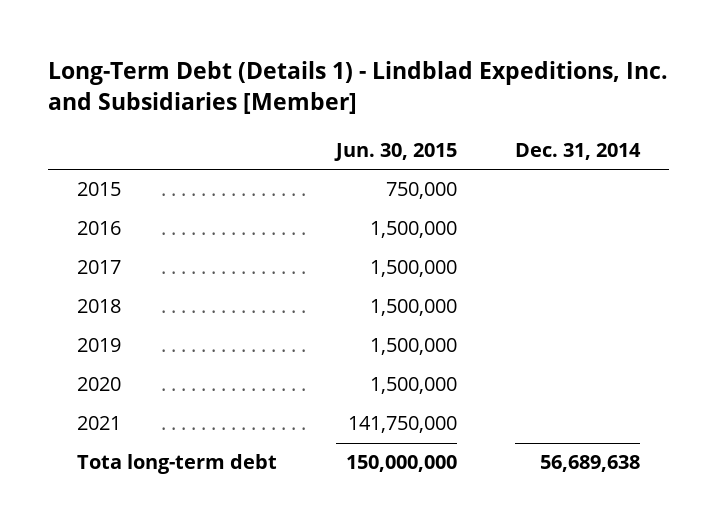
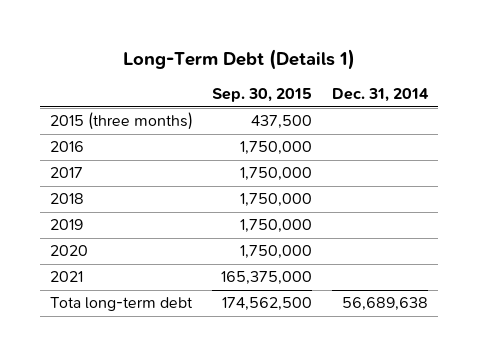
- Long-Term Debt (Details 1) - Lindblad Expeditions, Inc. and Subsidiaries [Member]
+ Long-Term Debt (Details 1)
- | Jun. 30, 2015 | Dec. 31, 2014
+ | Sep. 30, 2015 | Dec. 31, 2014
- 2015 | 750,000 |
+ 2015 (three months) | 437,500 |

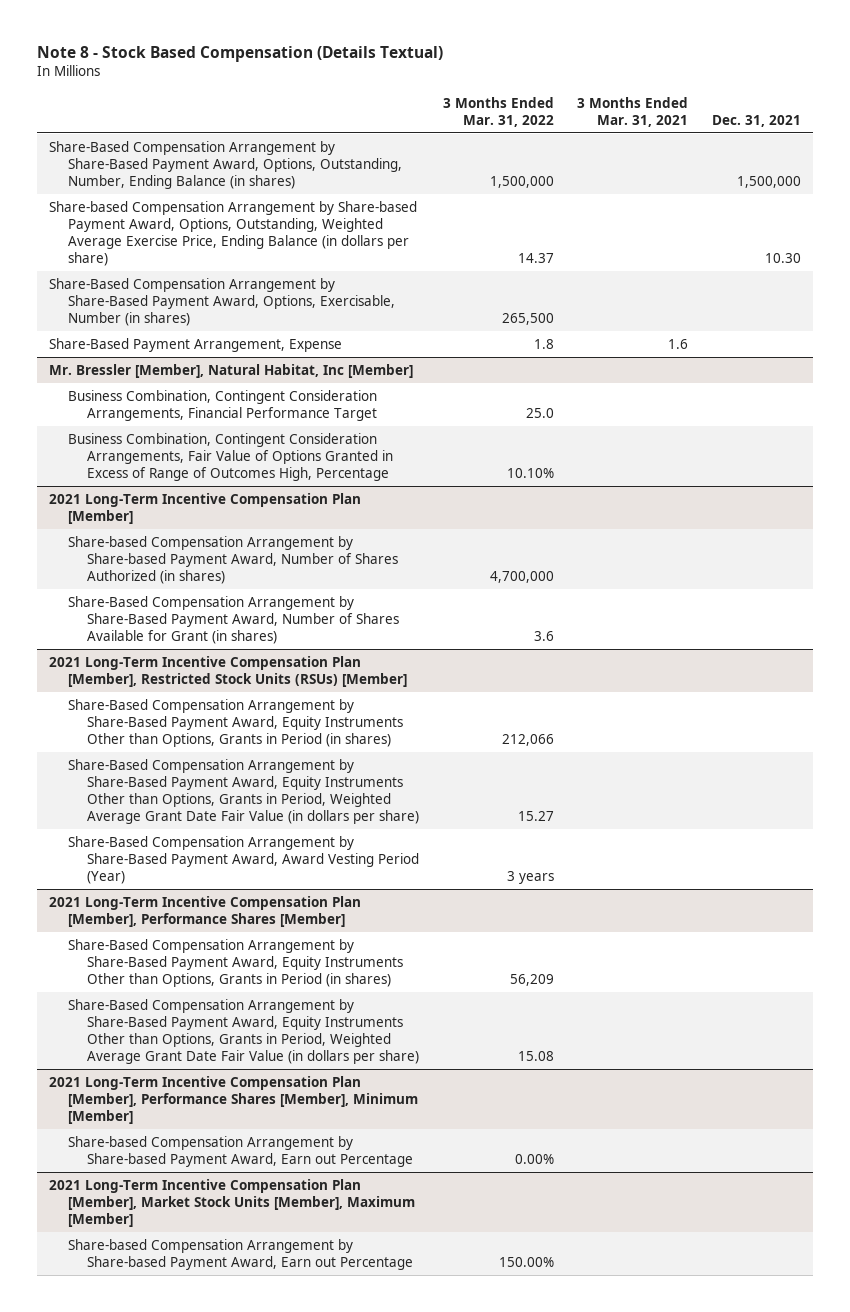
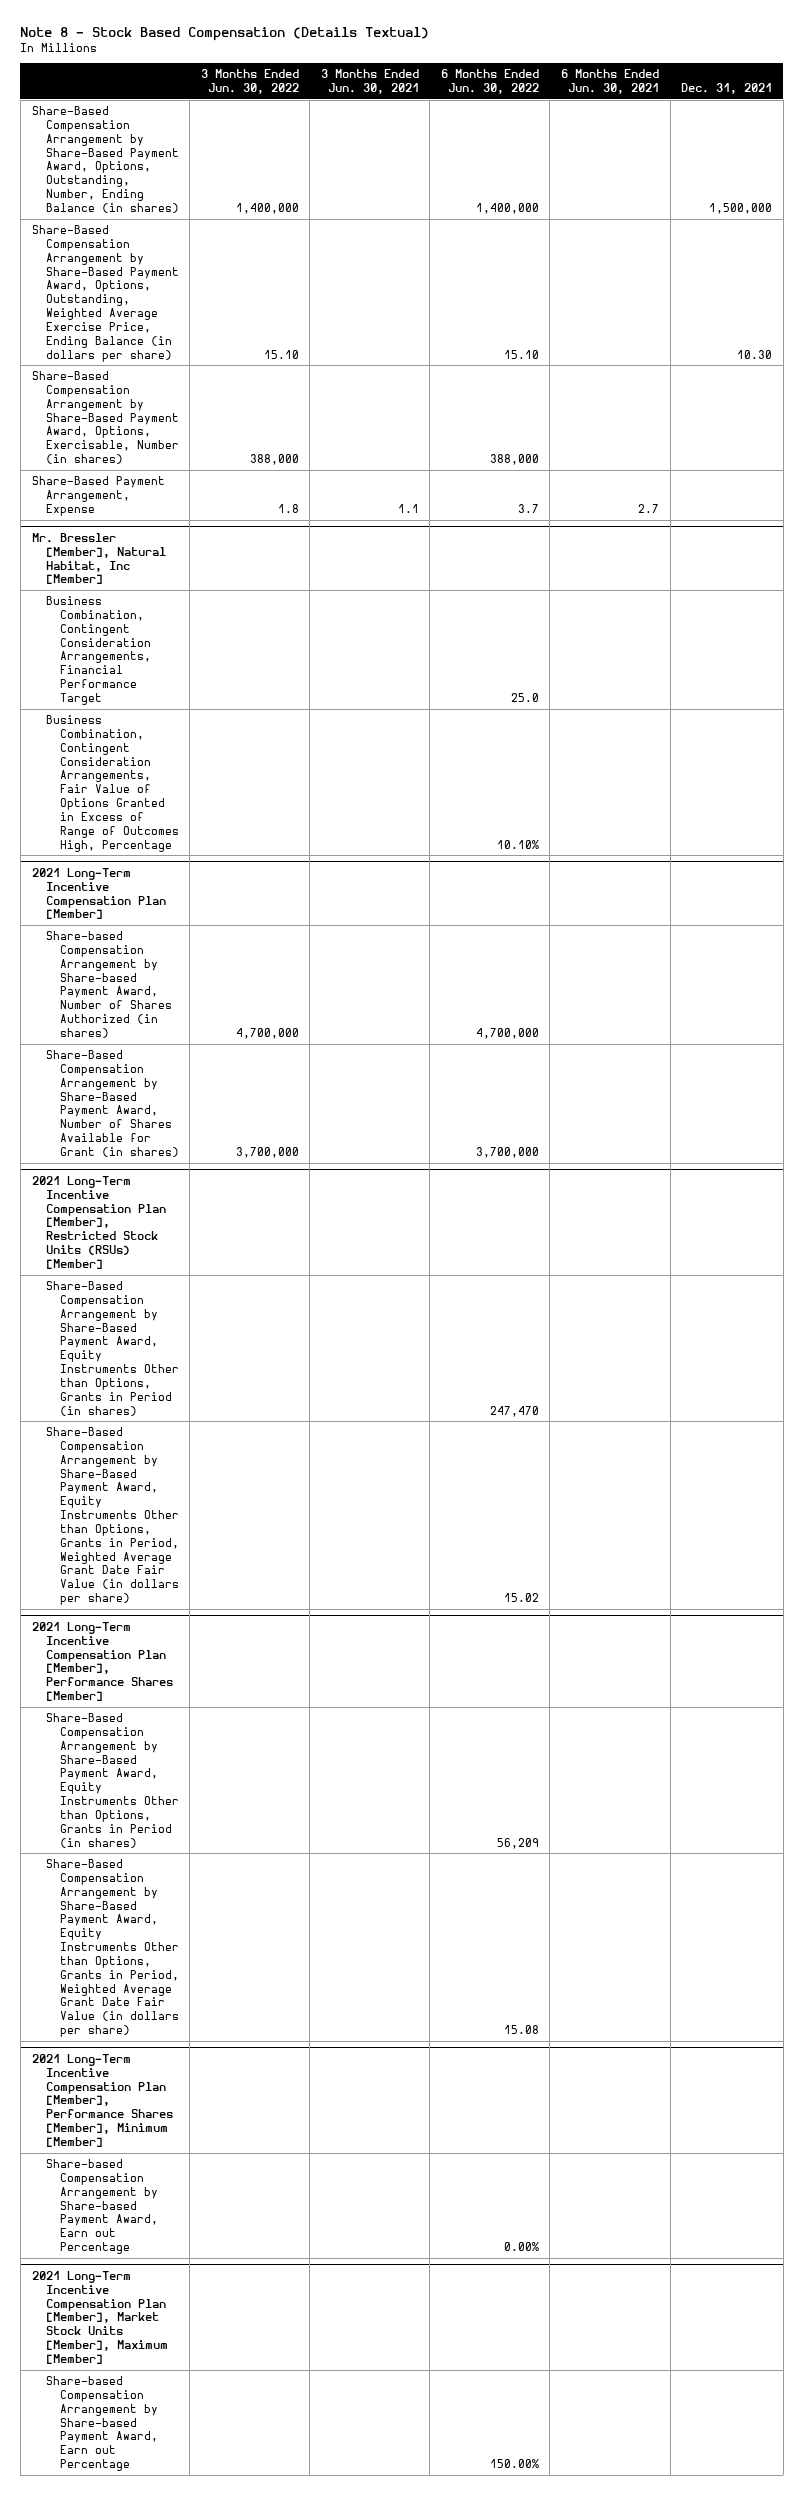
- | 3 Months Ended Mar. 31, 2022 | 3 Months Ended Mar. 31, 2021 | Dec. 31, 2021
+ | 3 Months Ended Jun. 30, 2022 | 3 Months Ended Jun. 30, 2021 | 6 Months Ended Jun. 30, 2022 | 6 Months Ended Jun. 30, 2021 | Dec. 31, 2021
- Share-based Compensation Arrangement by Share-based Payment Award, Options, Outstanding, Weighted Average Exercise Price, Ending Balance (in dollars per share) | 14.37 | | 10.30
+ Share-Based Compensation Arrangement by Share-Based Payment Award, Options, Outstanding, Weighted Average Exercise Price, Ending Balance (in dollars per share) | 15.10 | | 15.10 | | 10.30
@ 2021 Long-Term Incentive Compensation Plan [Member], Restricted Stock Units (RSUs) [Member]
- Share-Based Compensation Arrangement by Share-Based Payment Award, Award Vesting Period (Year) | 3 years | |

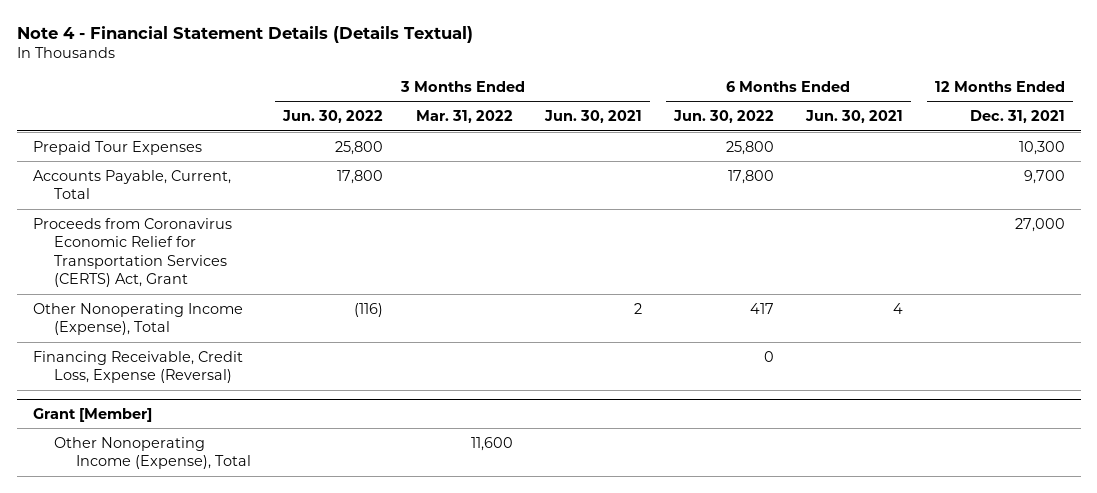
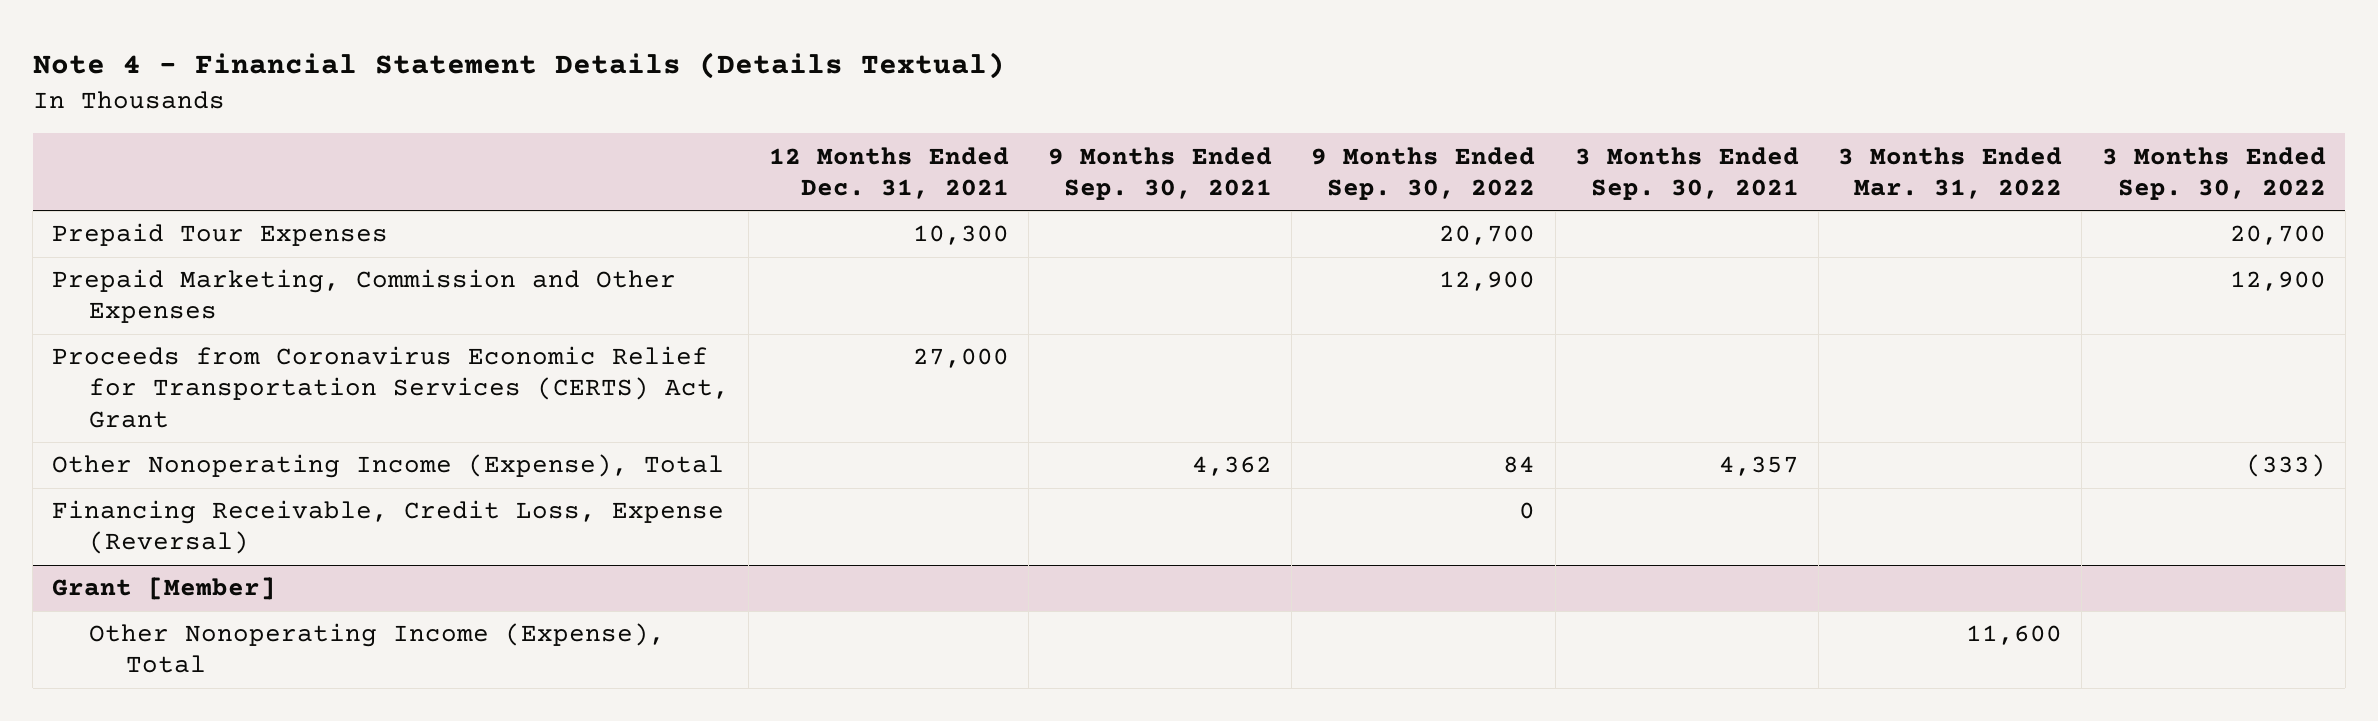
- | 3 Months Ended Jun. 30, 2022 | 3 Months Ended Mar. 31, 2022 | 3 Months Ended Jun. 30, 2021 | 6 Months Ended Jun. 30, 2022 | 6 Months Ended Jun. 30, 2021 | 12 Months Ended Dec. 31, 2021
+ | 12 Months Ended Dec. 31, 2021 | 9 Months Ended Sep. 30, 2021 | 9 Months Ended Sep. 30, 2022 | 3 Months Ended Sep. 30, 2021 | 3 Months Ended Mar. 31, 2022 | 3 Months Ended Sep. 30, 2022
- Accounts Payable, Current, Total | 17,800 | | | 17,800 | | 9,700
+ Prepaid Marketing, Commission and Other Expenses | | | 12,900 | | | 12,900

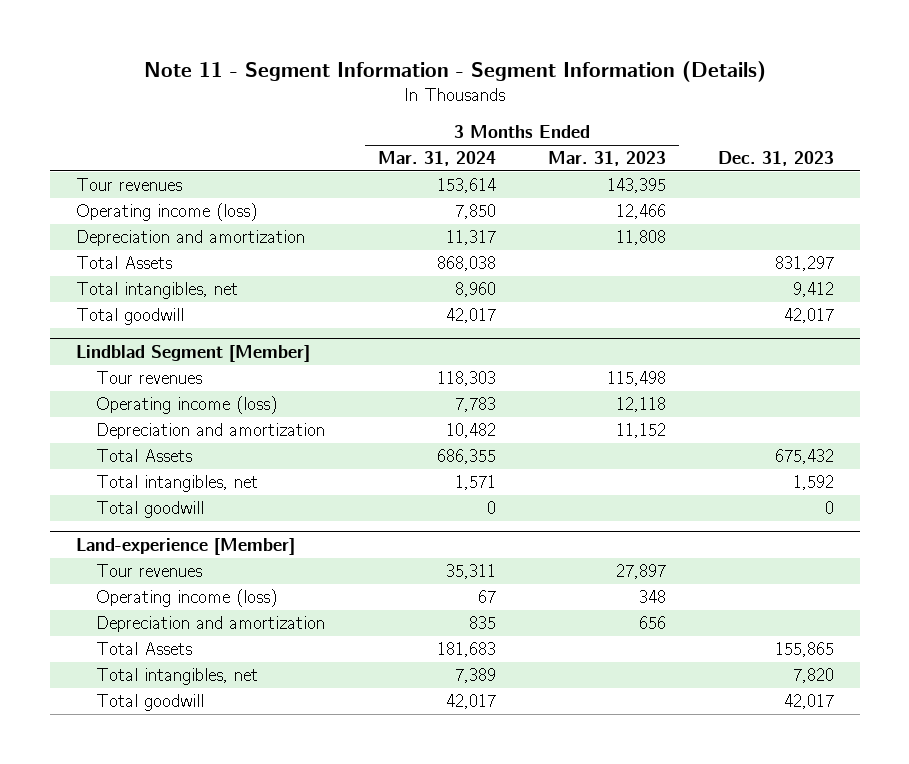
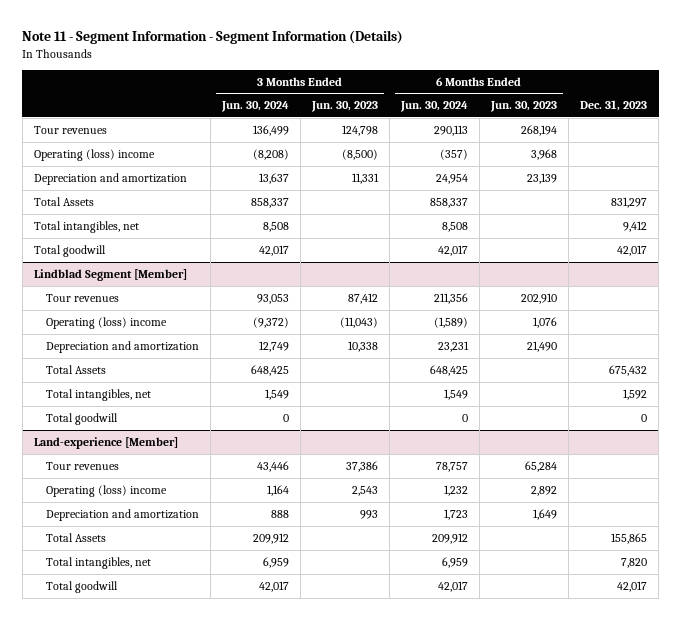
- | 3 Months Ended Mar. 31, 2024 | 3 Months Ended Mar. 31, 2023 | Dec. 31, 2023
+ | 3 Months Ended Jun. 30, 2024 | 3 Months Ended Jun. 30, 2023 | 6 Months Ended Jun. 30, 2024 | 6 Months Ended Jun. 30, 2023 | Dec. 31, 2023
- Operating income (loss) | 7,850 | 12,466 |
+ Operating (loss) income | (8,208) | (8,500) | (357) | 3,968 |
@ Lindblad Segment [Member]
- Operating income (loss) | 7,783 | 12,118 |
+ Operating (loss) income | (9,372) | (11,043) | (1,589) | 1,076 |
@ Land-experience [Member]
- Operating income (loss) | 67 | 348 |
+ Operating (loss) income | 1,164 | 2,543 | 1,232 | 2,892 |

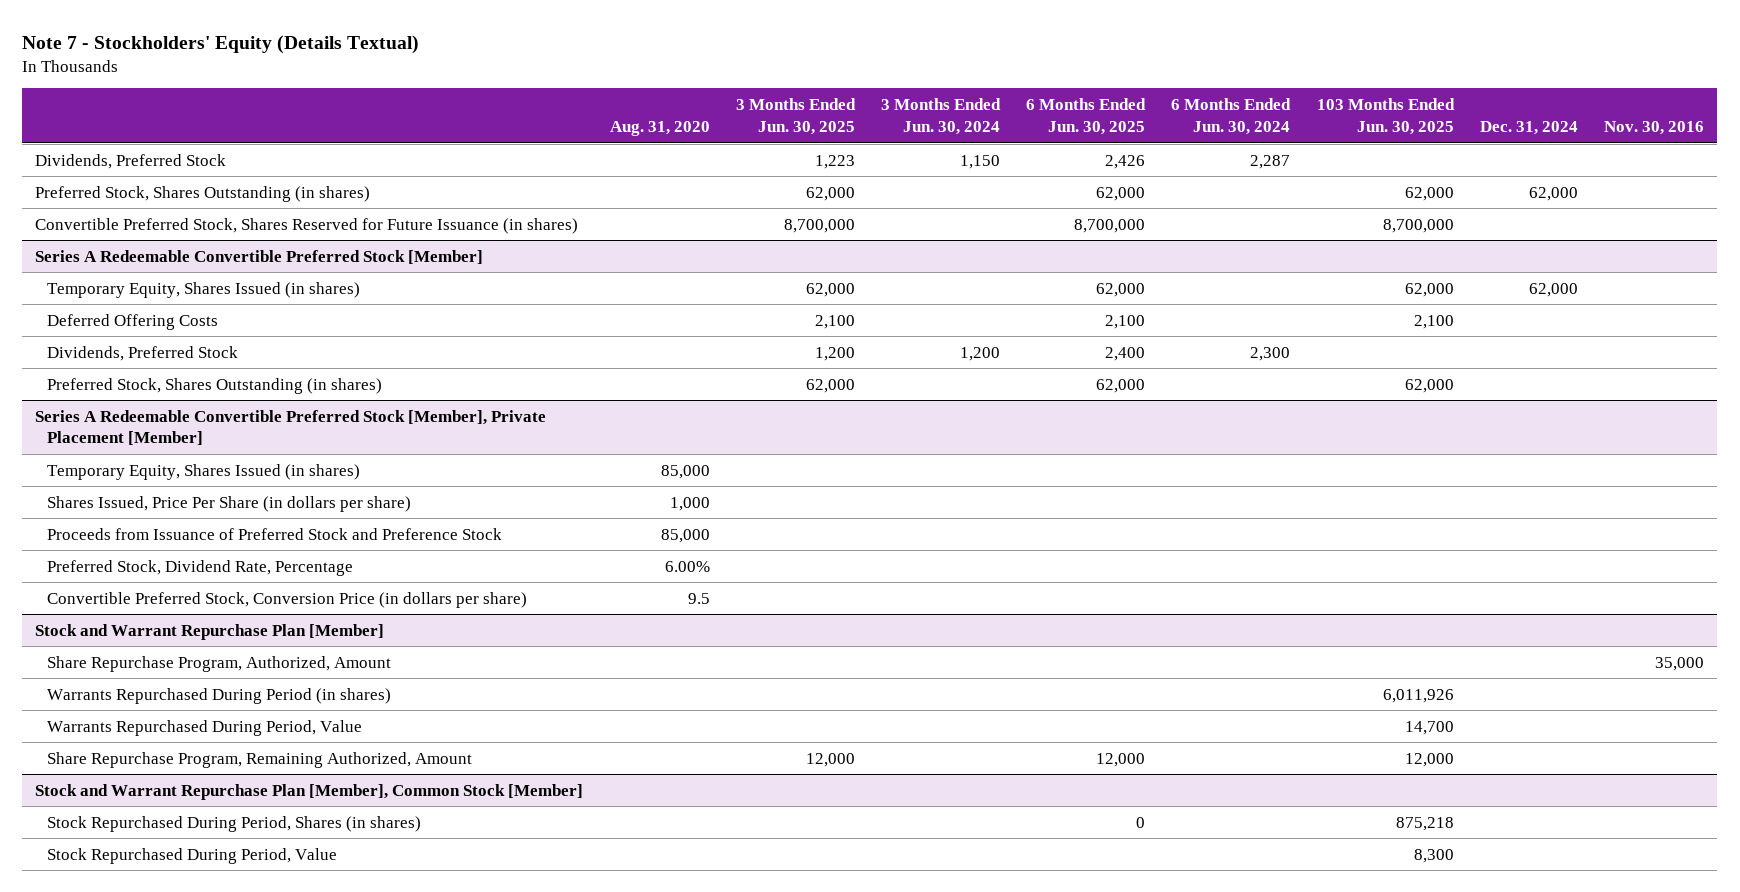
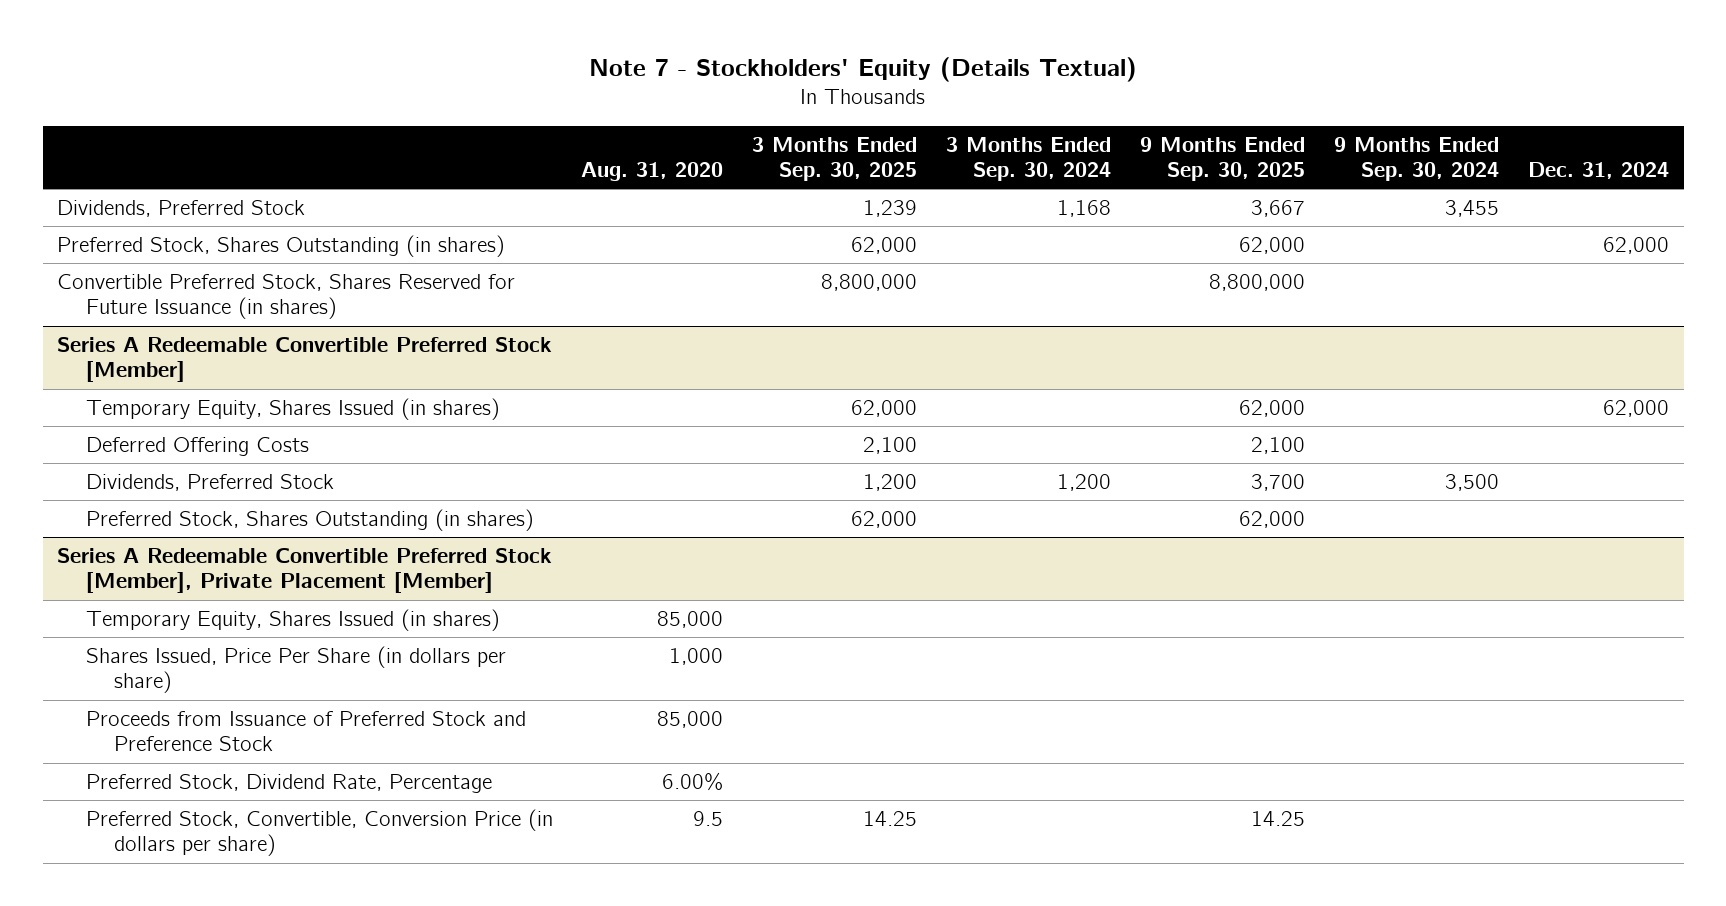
- | Aug. 31, 2020 | 3 Months Ended Jun. 30, 2025 | 3 Months Ended Jun. 30, 2024 | 6 Months Ended Jun. 30, 2025 | 6 Months Ended Jun. 30, 2024 | 103 Months Ended Jun. 30, 2025 | Dec. 31, 2024 | Nov. 30, 2016
+ | Aug. 31, 2020 | 3 Months Ended Sep. 30, 2025 | 3 Months Ended Sep. 30, 2024 | 9 Months Ended Sep. 30, 2025 | 9 Months Ended Sep. 30, 2024 | Dec. 31, 2024
@ Series A Redeemable Convertible Preferred Stock [Member], Private Placement [Member]
- Convertible Preferred Stock, Conversion Price (in dollars per share) | 9.5 | | | | | | |
- Stock and Warrant Repurchase Plan [Member]
- Share Repurchase Program, Authorized, Amount | | | | | | | | 35,000
- Warrants Repurchased During Period (in shares) | | | | | | 6,011,926 | |
- Warrants Repurchased During Period, Value | | | | | | 14,700 | |
- Share Repurchase Program, Remaining Authorized, Amount | | 12,000 | | 12,000 | | 12,000 | |
- Stock and Warrant Repurchase Plan [Member], Common Stock [Member]
- Stock Repurchased During Period, Shares (in shares) | | | | 0 | | 875,218 | |
- Stock Repurchased During Period, Value | | | | | | 8,300 | |
@ Series A Redeemable Convertible Preferred Stock [Member], Private Placement [Member]
+ Preferred Stock, Convertible, Conversion Price (in dollars per share) | 9.5 | 14.25 | | 14.25 | |

